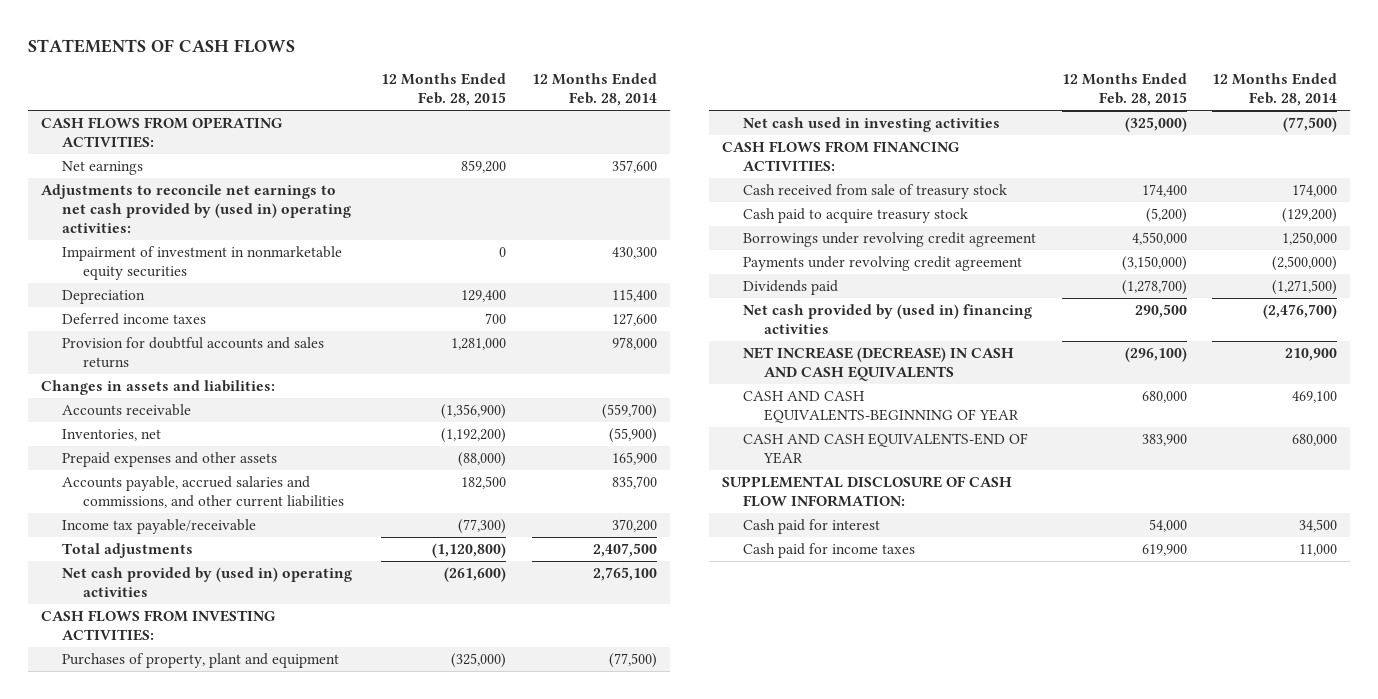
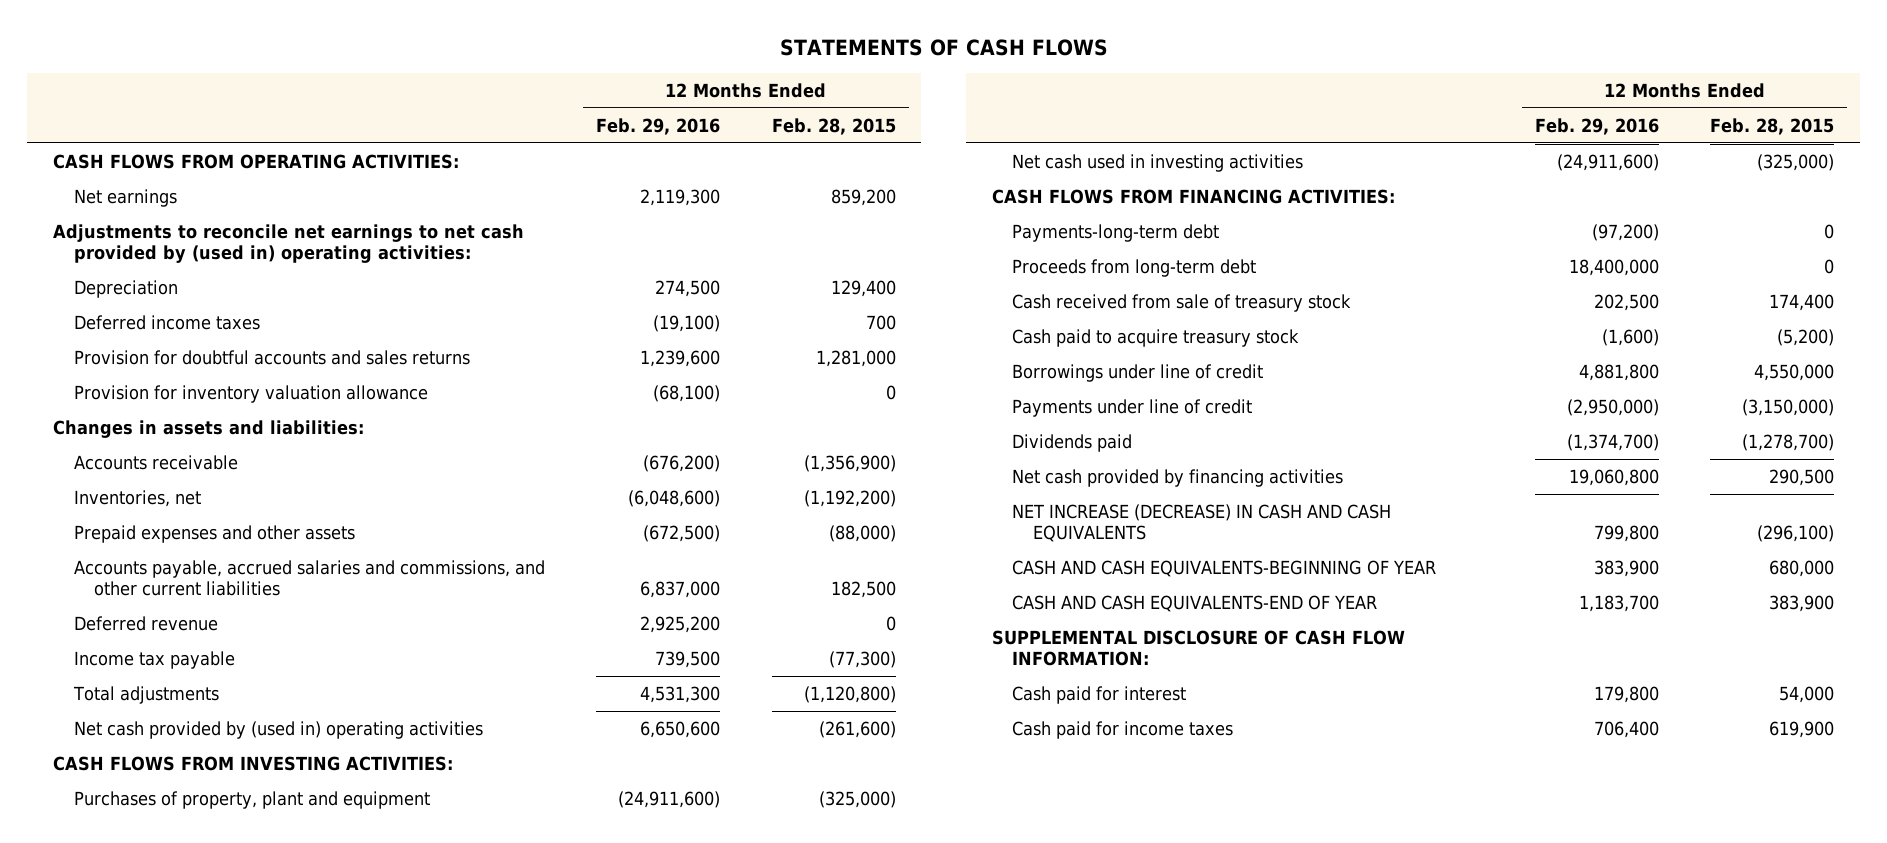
- | 12 Months Ended Feb. 28, 2015 | 12 Months Ended Feb. 28, 2014
+ | 12 Months Ended Feb. 29, 2016 | 12 Months Ended Feb. 28, 2015
- Impairment of investment in nonmarketable equity securities | 0 | 430,300
+ Provision for inventory valuation allowance | (68,100) | 0
- Income tax payable/receivable | (77,300) | 370,200
+ Deferred revenue | 2,925,200 | 0
+ Income tax payable | 739,500 | (77,300)
+ Payments-long-term debt | (97,200) | 0
+ Proceeds from long-term debt | 18,400,000 | 0
- Borrowings under revolving credit agreement | 4,550,000 | 1,250,000
- Payments under revolving credit agreement | (3,150,000) | (2,500,000)
+ Borrowings under line of credit | 4,881,800 | 4,550,000
+ Payments under line of credit | (2,950,000) | (3,150,000)
- Net cash provided by (used in) financing activities | 290,500 | (2,476,700)
+ Net cash provided by financing activities | 19,060,800 | 290,500

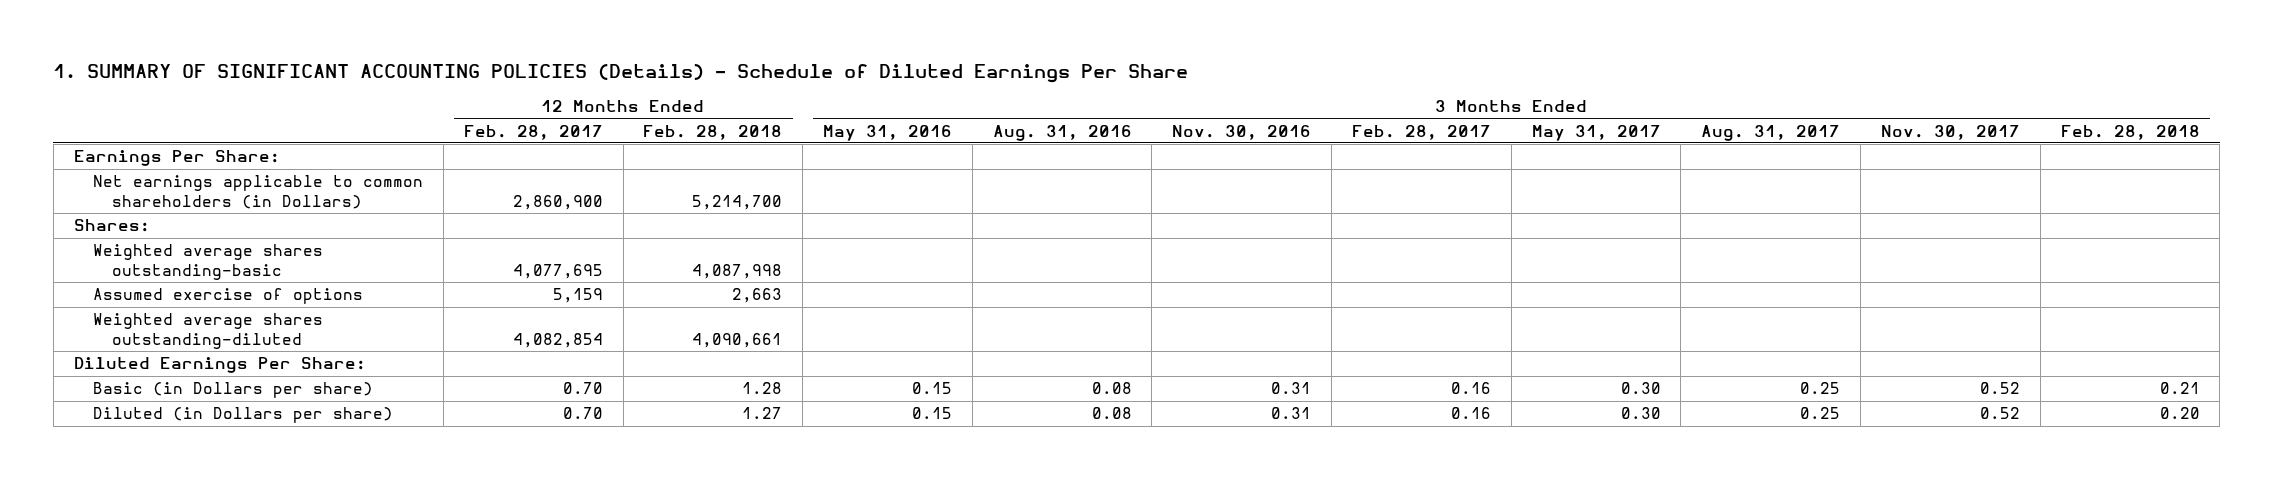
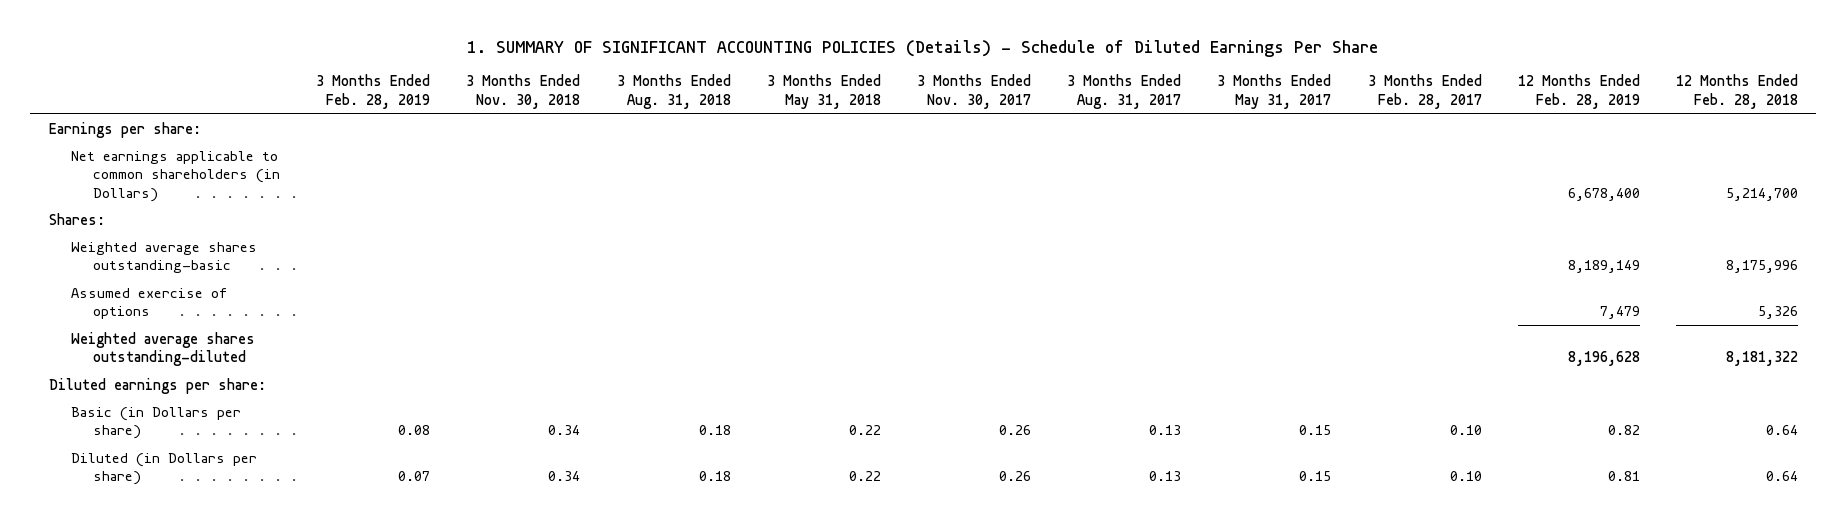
- | 12 Months Ended Feb. 28, 2017 | 12 Months Ended Feb. 28, 2018 | 3 Months Ended May 31, 2016 | 3 Months Ended Aug. 31, 2016 | 3 Months Ended Nov. 30, 2016 | 3 Months Ended Feb. 28, 2017 | 3 Months Ended May 31, 2017 | 3 Months Ended Aug. 31, 2017 | 3 Months Ended Nov. 30, 2017 | 3 Months Ended Feb. 28, 2018
+ | 3 Months Ended Feb. 28, 2019 | 3 Months Ended Nov. 30, 2018 | 3 Months Ended Aug. 31, 2018 | 3 Months Ended May 31, 2018 | 3 Months Ended Nov. 30, 2017 | 3 Months Ended Aug. 31, 2017 | 3 Months Ended May 31, 2017 | 3 Months Ended Feb. 28, 2017 | 12 Months Ended Feb. 28, 2019 | 12 Months Ended Feb. 28, 2018
- Earnings Per Share:
+ Earnings per share:
- Weighted average shares outstanding-basic | 4,077,695 | 4,087,998 | | | | | | | |
- Assumed exercise of options | 5,159 | 2,663 | | | | | | | |
- Weighted average shares outstanding-diluted | 4,082,854 | 4,090,661 | | | | | | | |
- Diluted Earnings Per Share:
- Basic (in Dollars per share) | 0.70 | 1.28 | 0.15 | 0.08 | 0.31 | 0.16 | 0.30 | 0.25 | 0.52 | 0.21
- Diluted (in Dollars per share) | 0.70 | 1.27 | 0.15 | 0.08 | 0.31 | 0.16 | 0.30 | 0.25 | 0.52 | 0.20
+ Weighted average shares outstanding-basic | | | | | | | | | 8,189,149 | 8,175,996
+ Assumed exercise of options | | | | | | | | | 7,479 | 5,326
+ Weighted average shares outstanding-diluted | | | | | | | | | 8,196,628 | 8,181,322
+ Diluted earnings per share:
+ Basic (in Dollars per share) | 0.08 | 0.34 | 0.18 | 0.22 | 0.26 | 0.13 | 0.15 | 0.10 | 0.82 | 0.64
+ Diluted (in Dollars per share) | 0.07 | 0.34 | 0.18 | 0.22 | 0.26 | 0.13 | 0.15 | 0.10 | 0.81 | 0.64

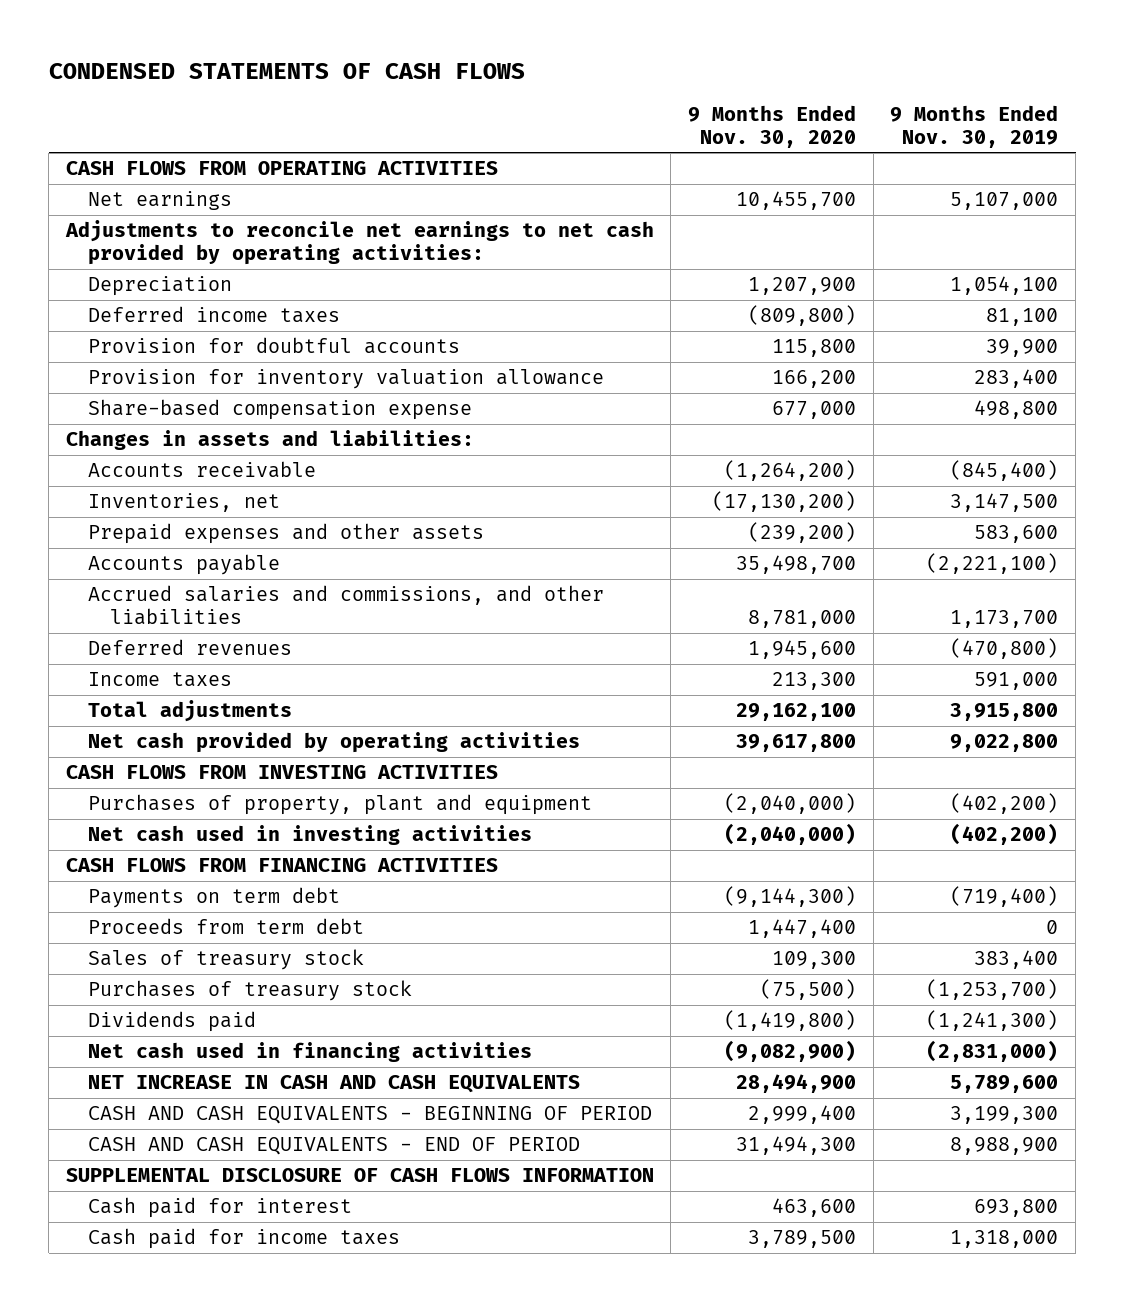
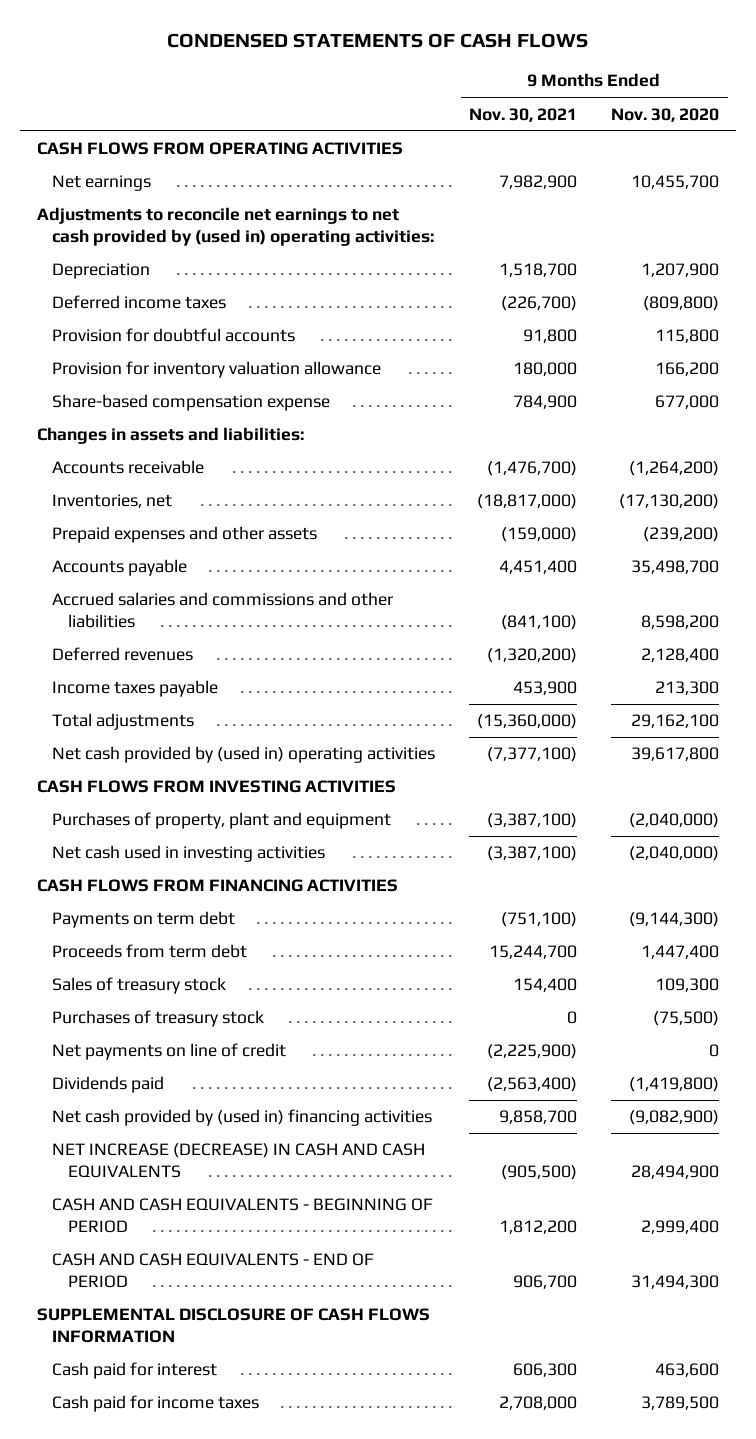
- | 9 Months Ended Nov. 30, 2020 | 9 Months Ended Nov. 30, 2019
+ | 9 Months Ended Nov. 30, 2021 | 9 Months Ended Nov. 30, 2020
- Adjustments to reconcile net earnings to net cash provided by operating activities:
+ Adjustments to reconcile net earnings to net cash provided by (used in) operating activities:
- Accrued salaries and commissions, and other liabilities | 8,781,000 | 1,173,700
- Deferred revenues | 1,945,600 | (470,800)
- Income taxes | 213,300 | 591,000
+ Accrued salaries and commissions and other liabilities | (841,100) | 8,598,200
+ Deferred revenues | (1,320,200) | 2,128,400
+ Income taxes payable | 453,900 | 213,300
- Net cash provided by operating activities | 39,617,800 | 9,022,800
+ Net cash provided by (used in) operating activities | (7,377,100) | 39,617,800
+ Net payments on line of credit | (2,225,900) | 0
- Net cash used in financing activities | (9,082,900) | (2,831,000)
- NET INCREASE IN CASH AND CASH EQUIVALENTS | 28,494,900 | 5,789,600
+ Net cash provided by (used in) financing activities | 9,858,700 | (9,082,900)
+ NET INCREASE (DECREASE) IN CASH AND CASH EQUIVALENTS | (905,500) | 28,494,900

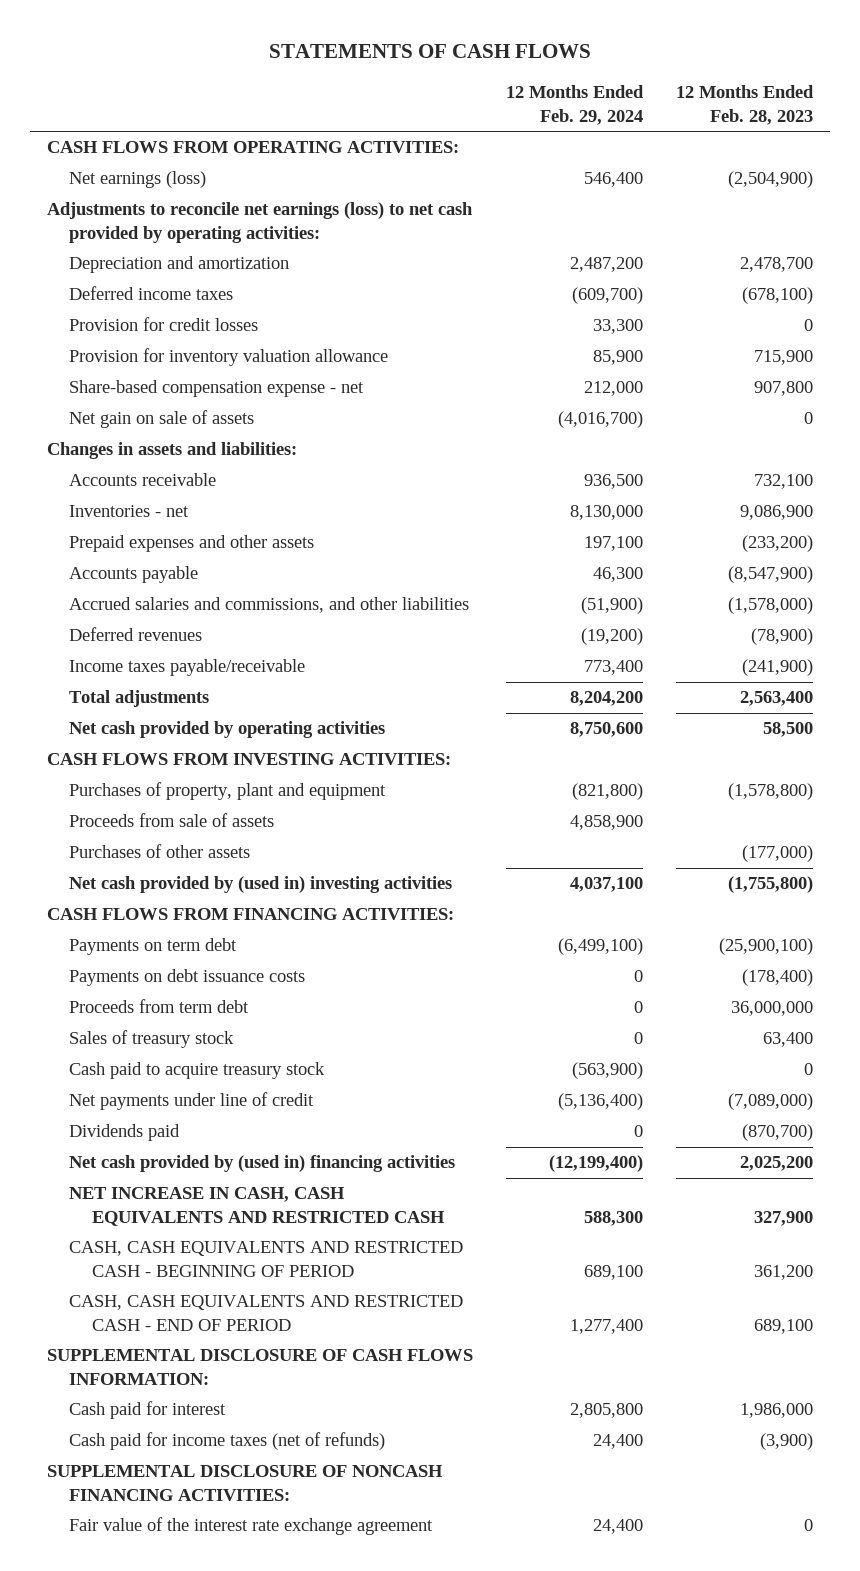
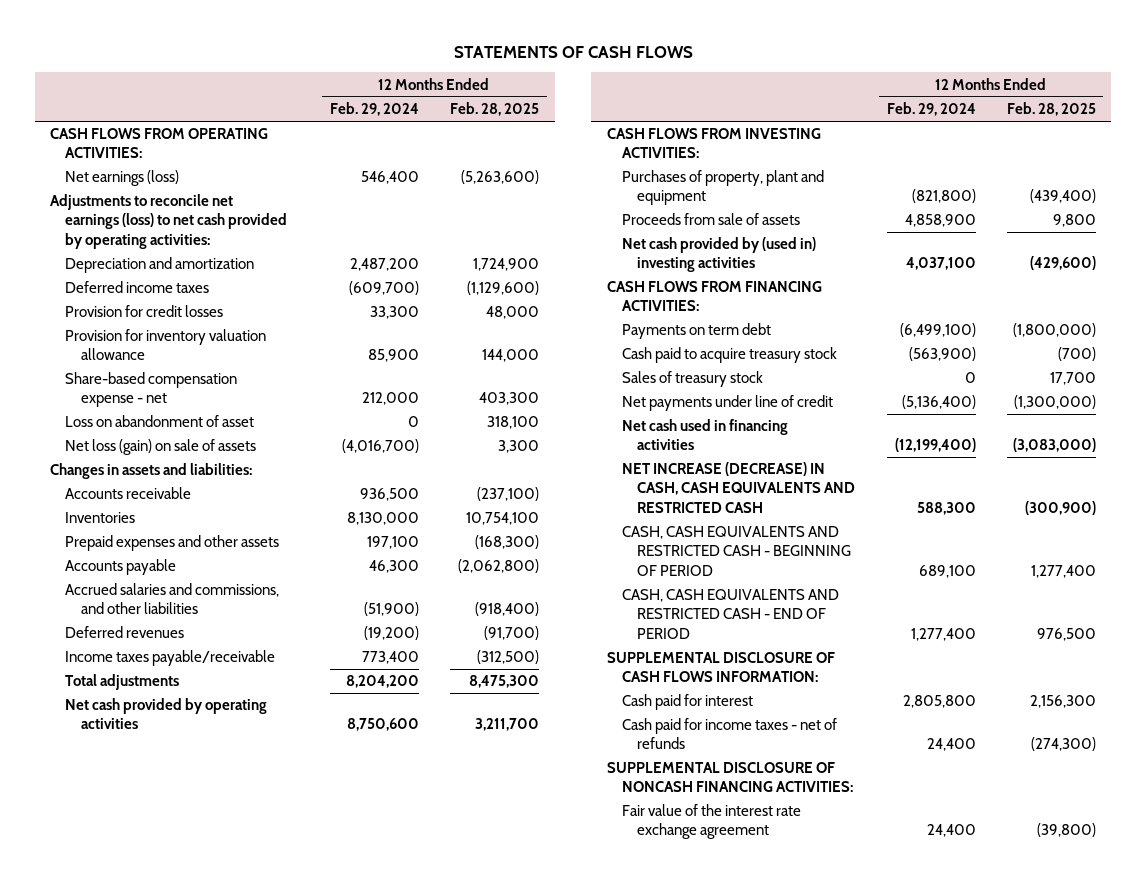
- | 12 Months Ended Feb. 29, 2024 | 12 Months Ended Feb. 28, 2023
+ | 12 Months Ended Feb. 29, 2024 | 12 Months Ended Feb. 28, 2025
- Net gain on sale of assets | (4,016,700) | 0
+ Loss on abandonment of asset | 0 | 318,100
+ Net loss (gain) on sale of assets | (4,016,700) | 3,300
- Inventories - net | 8,130,000 | 9,086,900
+ Inventories | 8,130,000 | 10,754,100
- Purchases of other assets | | (177,000)
- Payments on debt issuance costs | 0 | (178,400)
- Proceeds from term debt | 0 | 36,000,000
moved down: Sales of treasury stock | 0 | 17,700
- Dividends paid | 0 | (870,700)
- Net cash provided by (used in) financing activities | (12,199,400) | 2,025,200
- NET INCREASE IN CASH, CASH EQUIVALENTS AND RESTRICTED CASH | 588,300 | 327,900
+ Net cash used in financing activities | (12,199,400) | (3,083,000)
+ NET INCREASE (DECREASE) IN CASH, CASH EQUIVALENTS AND RESTRICTED CASH | 588,300 | (300,900)
- Cash paid for income taxes (net of refunds) | 24,400 | (3,900)
+ Cash paid for income taxes - net of refunds | 24,400 | (274,300)

